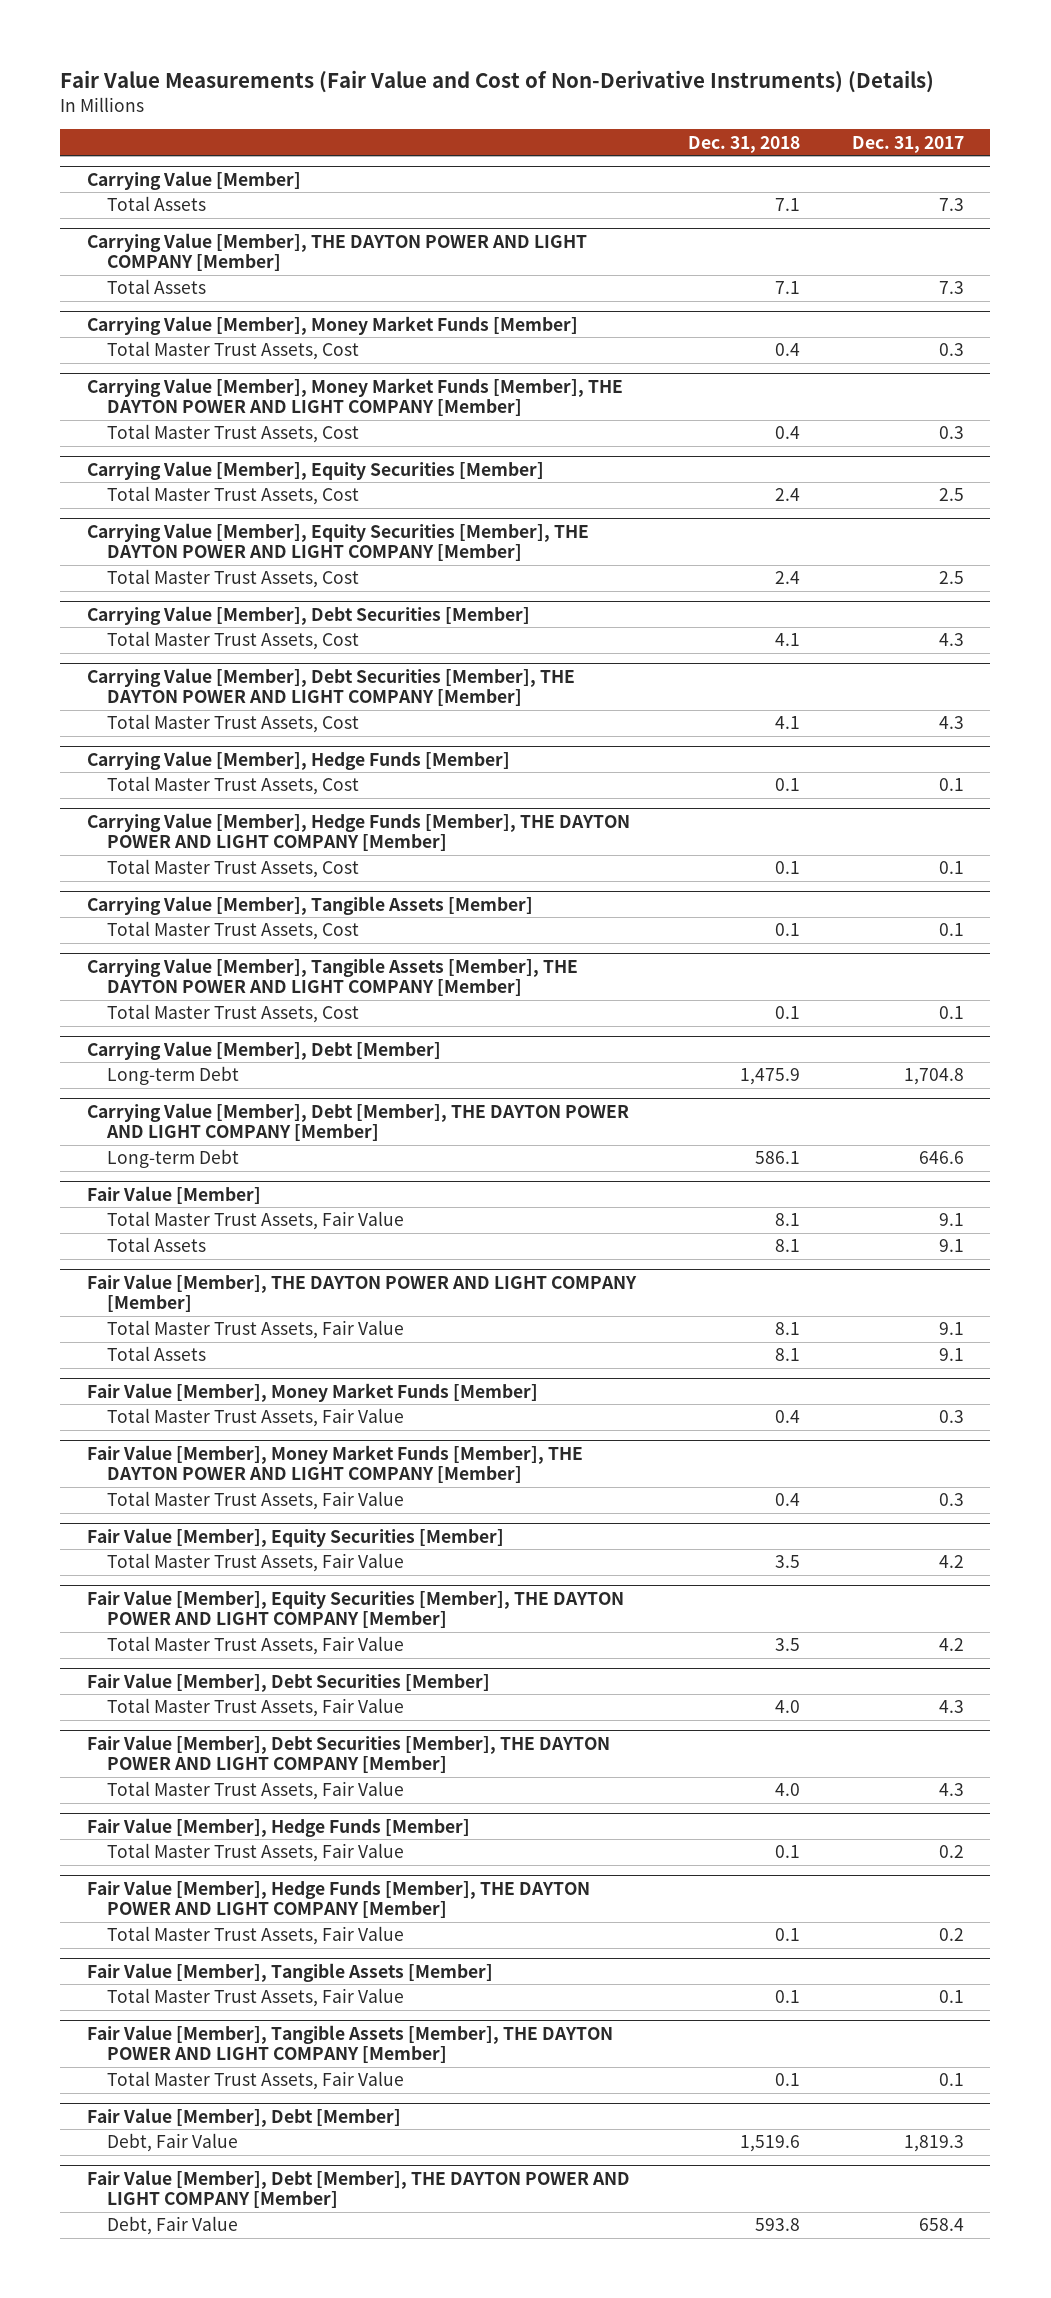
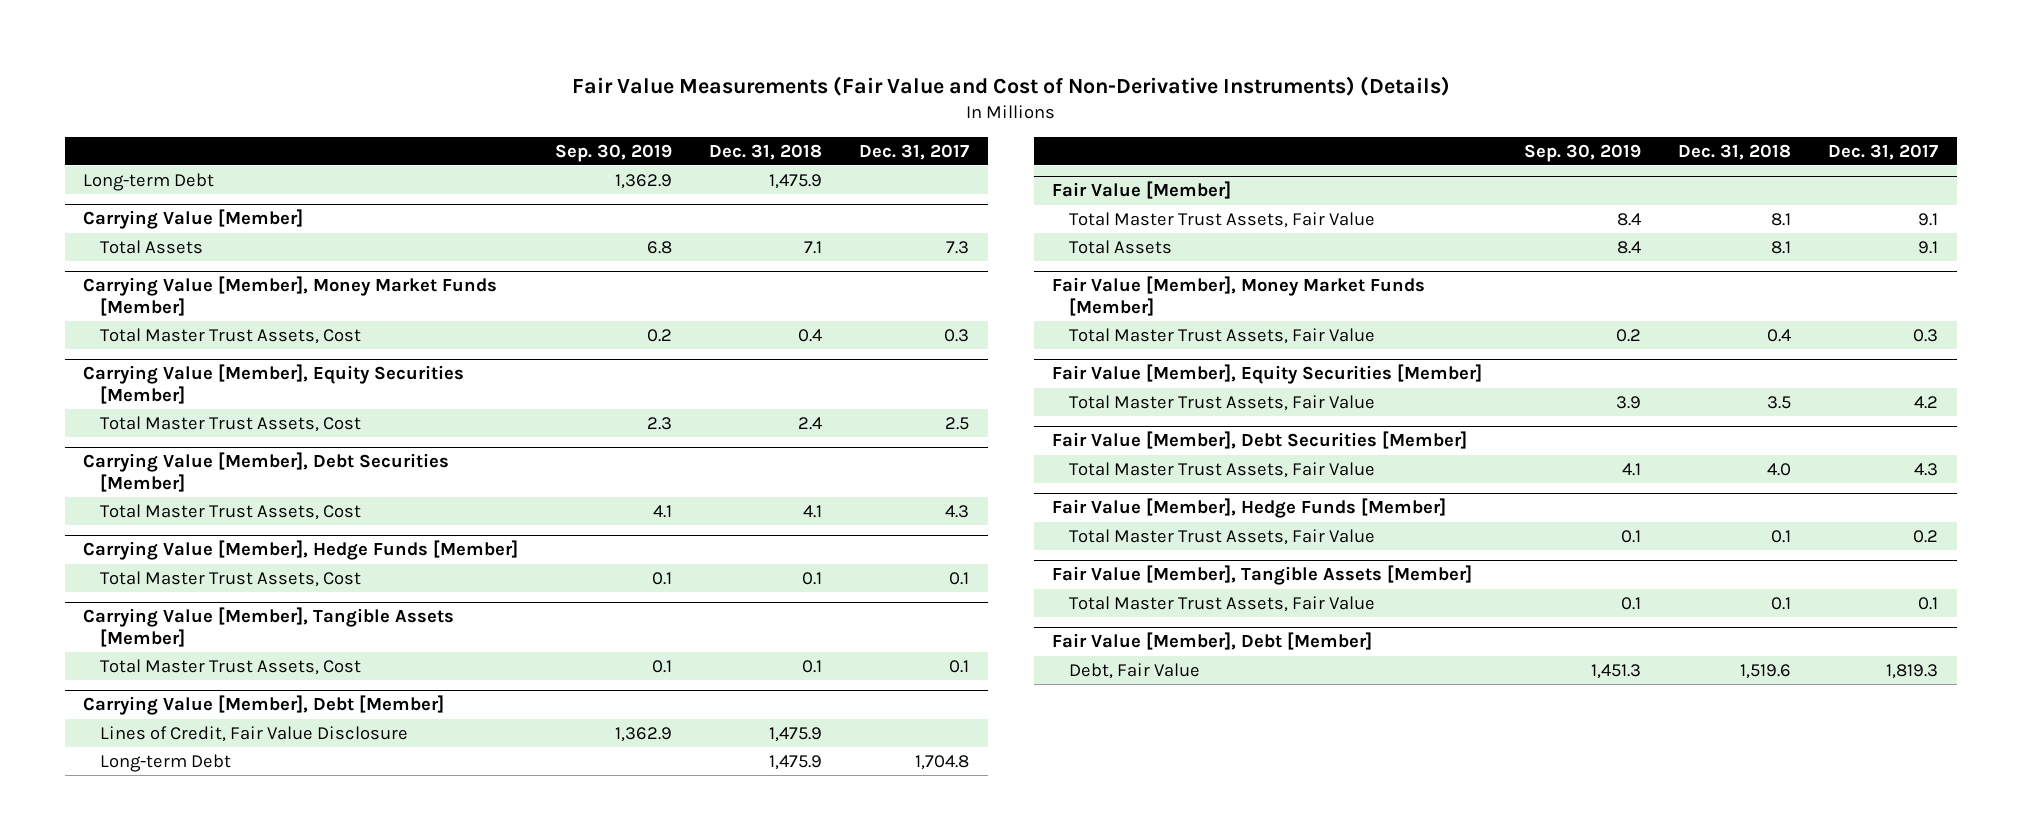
- | Dec. 31, 2018 | Dec. 31, 2017
+ | Sep. 30, 2019 | Dec. 31, 2018 | Dec. 31, 2017
+ Long-term Debt | 1,362.9 | 1,475.9 |
- Carrying Value [Member], THE DAYTON POWER AND LIGHT COMPANY [Member]
- Total Assets | 7.1 | 7.3
- Carrying Value [Member], Money Market Funds [Member], THE DAYTON POWER AND LIGHT COMPANY [Member]
- Total Master Trust Assets, Cost | 0.4 | 0.3
- Carrying Value [Member], Equity Securities [Member], THE DAYTON POWER AND LIGHT COMPANY [Member]
- Total Master Trust Assets, Cost | 2.4 | 2.5
- Carrying Value [Member], Debt Securities [Member], THE DAYTON POWER AND LIGHT COMPANY [Member]
- Total Master Trust Assets, Cost | 4.1 | 4.3
- Carrying Value [Member], Hedge Funds [Member], THE DAYTON POWER AND LIGHT COMPANY [Member]
- Total Master Trust Assets, Cost | 0.1 | 0.1
- Carrying Value [Member], Tangible Assets [Member], THE DAYTON POWER AND LIGHT COMPANY [Member]
- Total Master Trust Assets, Cost | 0.1 | 0.1
@ Carrying Value [Member], Debt [Member]
+ Lines of Credit, Fair Value Disclosure | 1,362.9 | 1,475.9 |
- Carrying Value [Member], Debt [Member], THE DAYTON POWER AND LIGHT COMPANY [Member]
- Long-term Debt | 586.1 | 646.6
- Fair Value [Member], THE DAYTON POWER AND LIGHT COMPANY [Member]
- Total Master Trust Assets, Fair Value | 8.1 | 9.1
- Total Assets | 8.1 | 9.1
- Fair Value [Member], Money Market Funds [Member], THE DAYTON POWER AND LIGHT COMPANY [Member]
- Total Master Trust Assets, Fair Value | 0.4 | 0.3
- Fair Value [Member], Equity Securities [Member], THE DAYTON POWER AND LIGHT COMPANY [Member]
- Total Master Trust Assets, Fair Value | 3.5 | 4.2
- Fair Value [Member], Debt Securities [Member], THE DAYTON POWER AND LIGHT COMPANY [Member]
- Total Master Trust Assets, Fair Value | 4.0 | 4.3
- Fair Value [Member], Hedge Funds [Member], THE DAYTON POWER AND LIGHT COMPANY [Member]
- Total Master Trust Assets, Fair Value | 0.1 | 0.2
- Fair Value [Member], Tangible Assets [Member], THE DAYTON POWER AND LIGHT COMPANY [Member]
- Total Master Trust Assets, Fair Value | 0.1 | 0.1
- Fair Value [Member], Debt [Member], THE DAYTON POWER AND LIGHT COMPANY [Member]
- Debt, Fair Value | 593.8 | 658.4

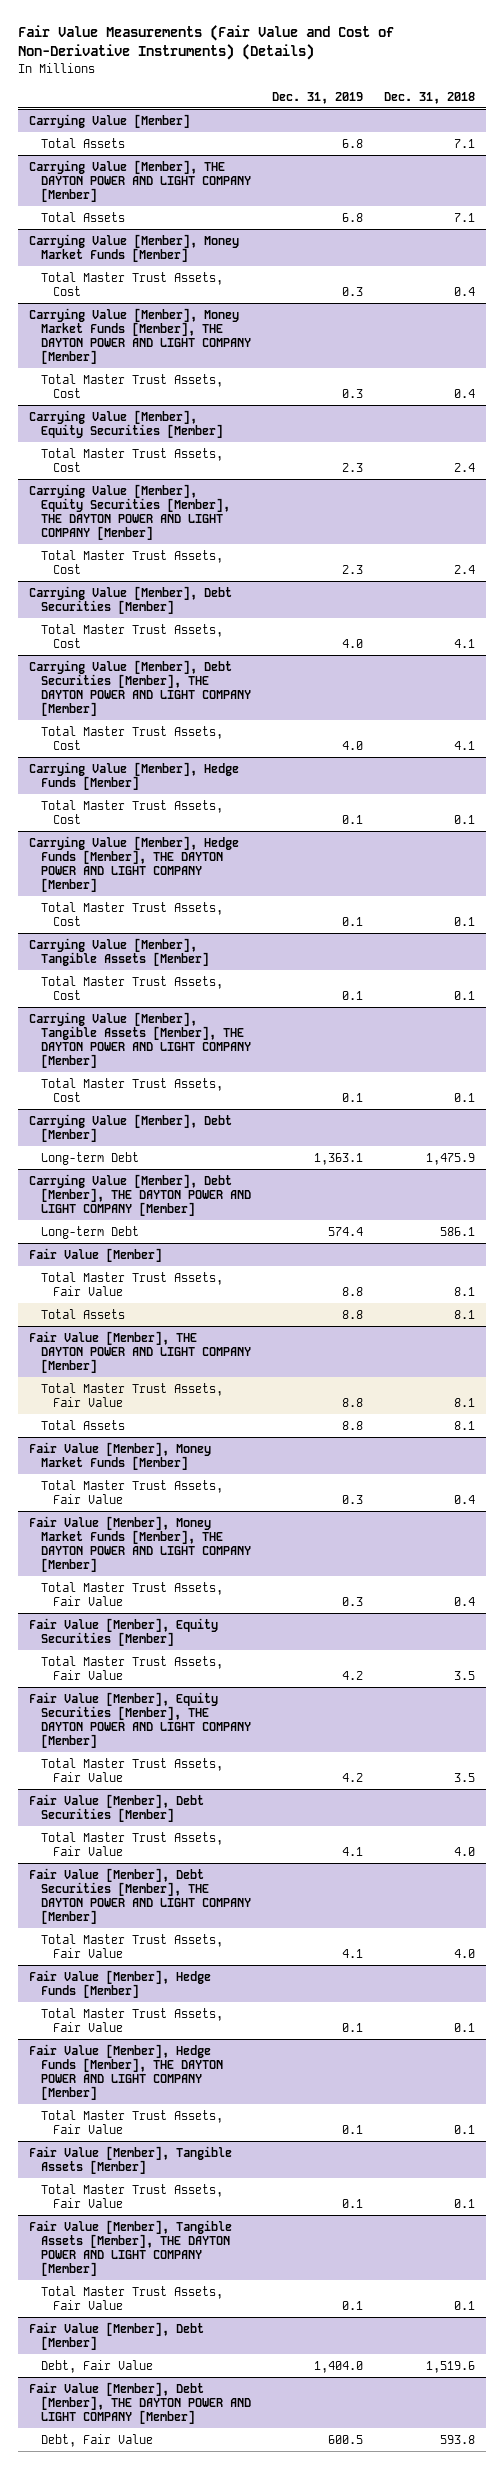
- | Sep. 30, 2019 | Dec. 31, 2018 | Dec. 31, 2017
+ | Dec. 31, 2019 | Dec. 31, 2018
- Long-term Debt | 1,362.9 | 1,475.9 |
+ Carrying Value [Member], THE DAYTON POWER AND LIGHT COMPANY [Member]
+ Total Assets | 6.8 | 7.1
+ Carrying Value [Member], Money Market Funds [Member], THE DAYTON POWER AND LIGHT COMPANY [Member]
+ Total Master Trust Assets, Cost | 0.3 | 0.4
+ Carrying Value [Member], Equity Securities [Member], THE DAYTON POWER AND LIGHT COMPANY [Member]
+ Total Master Trust Assets, Cost | 2.3 | 2.4
+ Carrying Value [Member], Debt Securities [Member], THE DAYTON POWER AND LIGHT COMPANY [Member]
+ Total Master Trust Assets, Cost | 4.0 | 4.1
+ Carrying Value [Member], Hedge Funds [Member], THE DAYTON POWER AND LIGHT COMPANY [Member]
+ Total Master Trust Assets, Cost | 0.1 | 0.1
+ Carrying Value [Member], Tangible Assets [Member], THE DAYTON POWER AND LIGHT COMPANY [Member]
+ Total Master Trust Assets, Cost | 0.1 | 0.1
@ Carrying Value [Member], Debt [Member]
- Lines of Credit, Fair Value Disclosure | 1,362.9 | 1,475.9 |
+ Carrying Value [Member], Debt [Member], THE DAYTON POWER AND LIGHT COMPANY [Member]
+ Long-term Debt | 574.4 | 586.1
+ Fair Value [Member], THE DAYTON POWER AND LIGHT COMPANY [Member]
+ Total Master Trust Assets, Fair Value | 8.8 | 8.1
+ Total Assets | 8.8 | 8.1
+ Fair Value [Member], Money Market Funds [Member], THE DAYTON POWER AND LIGHT COMPANY [Member]
+ Total Master Trust Assets, Fair Value | 0.3 | 0.4
+ Fair Value [Member], Equity Securities [Member], THE DAYTON POWER AND LIGHT COMPANY [Member]
+ Total Master Trust Assets, Fair Value | 4.2 | 3.5
+ Fair Value [Member], Debt Securities [Member], THE DAYTON POWER AND LIGHT COMPANY [Member]
+ Total Master Trust Assets, Fair Value | 4.1 | 4.0
+ Fair Value [Member], Hedge Funds [Member], THE DAYTON POWER AND LIGHT COMPANY [Member]
+ Total Master Trust Assets, Fair Value | 0.1 | 0.1
+ Fair Value [Member], Tangible Assets [Member], THE DAYTON POWER AND LIGHT COMPANY [Member]
+ Total Master Trust Assets, Fair Value | 0.1 | 0.1
+ Fair Value [Member], Debt [Member], THE DAYTON POWER AND LIGHT COMPANY [Member]
+ Debt, Fair Value | 600.5 | 593.8

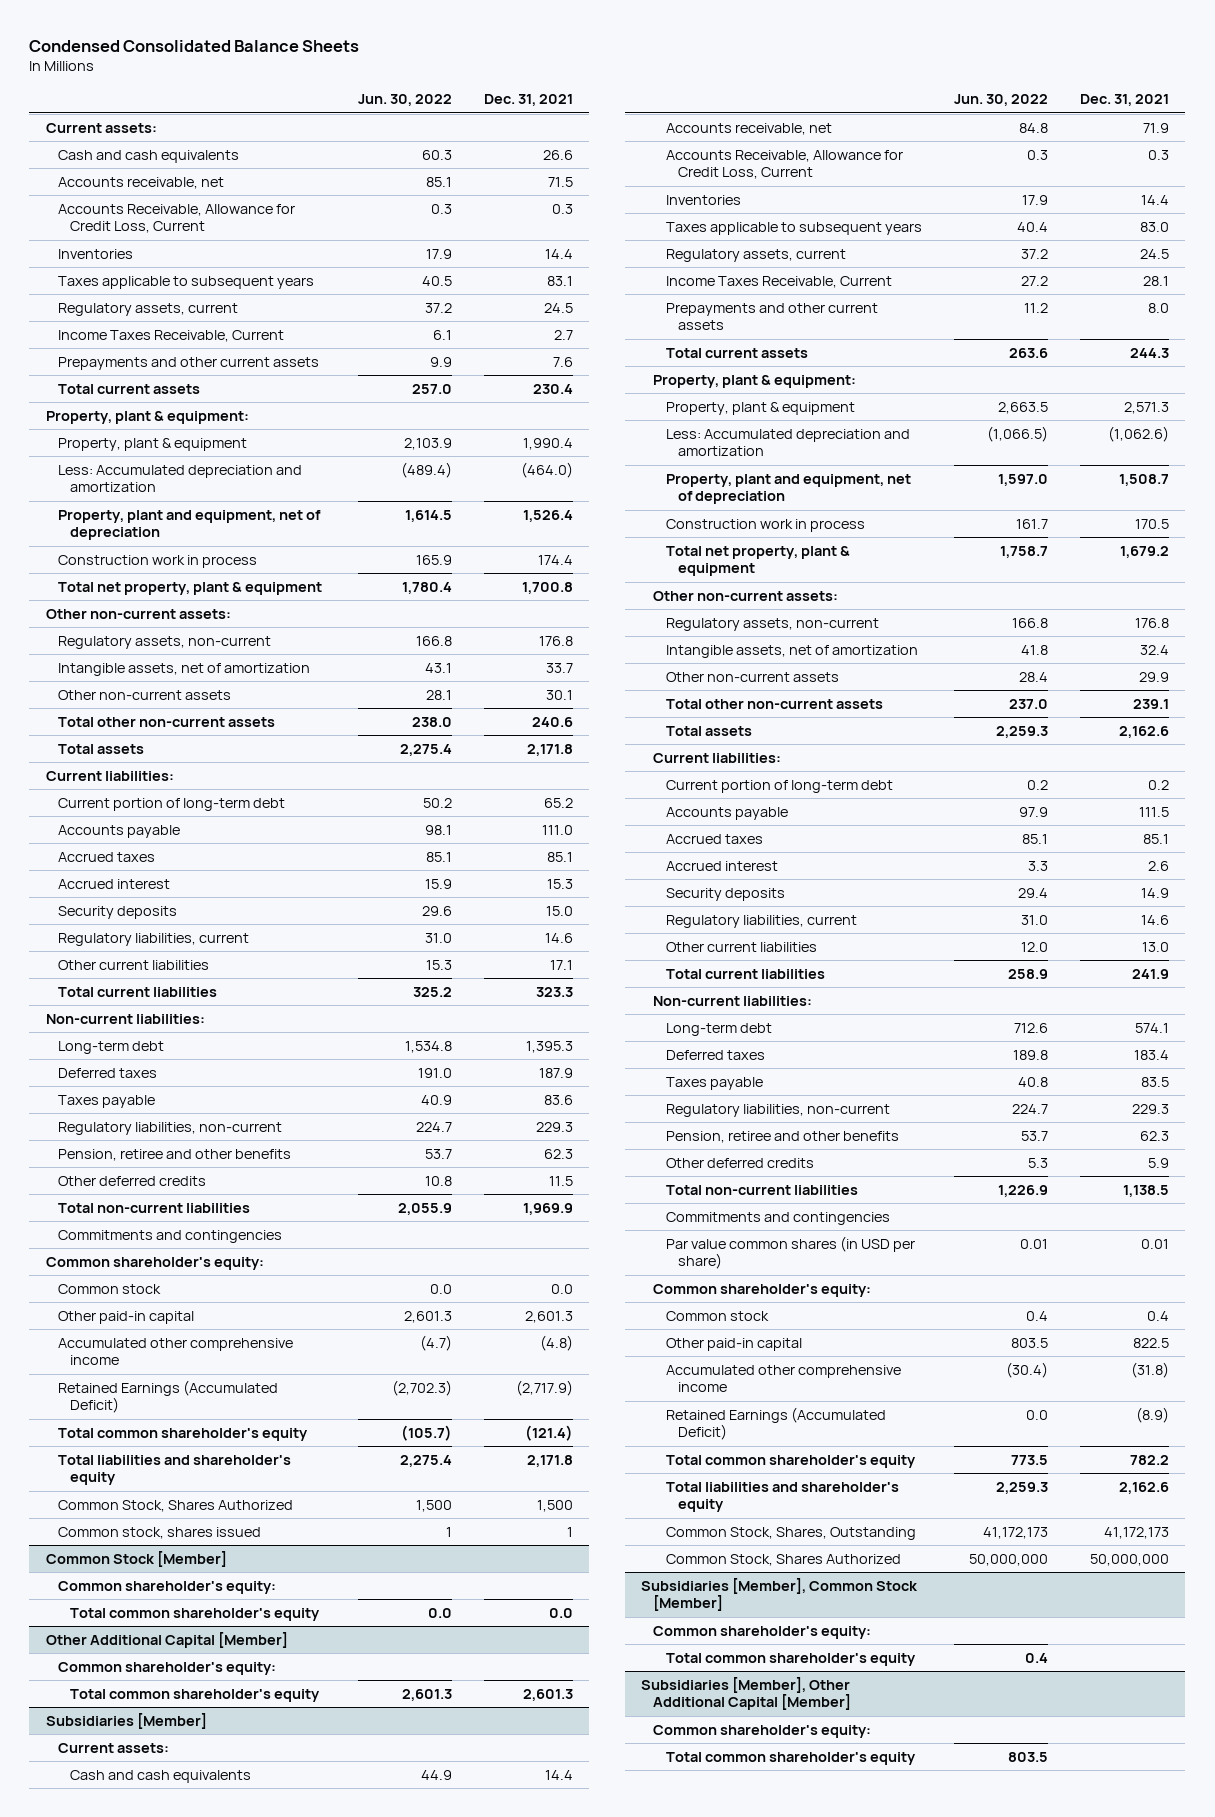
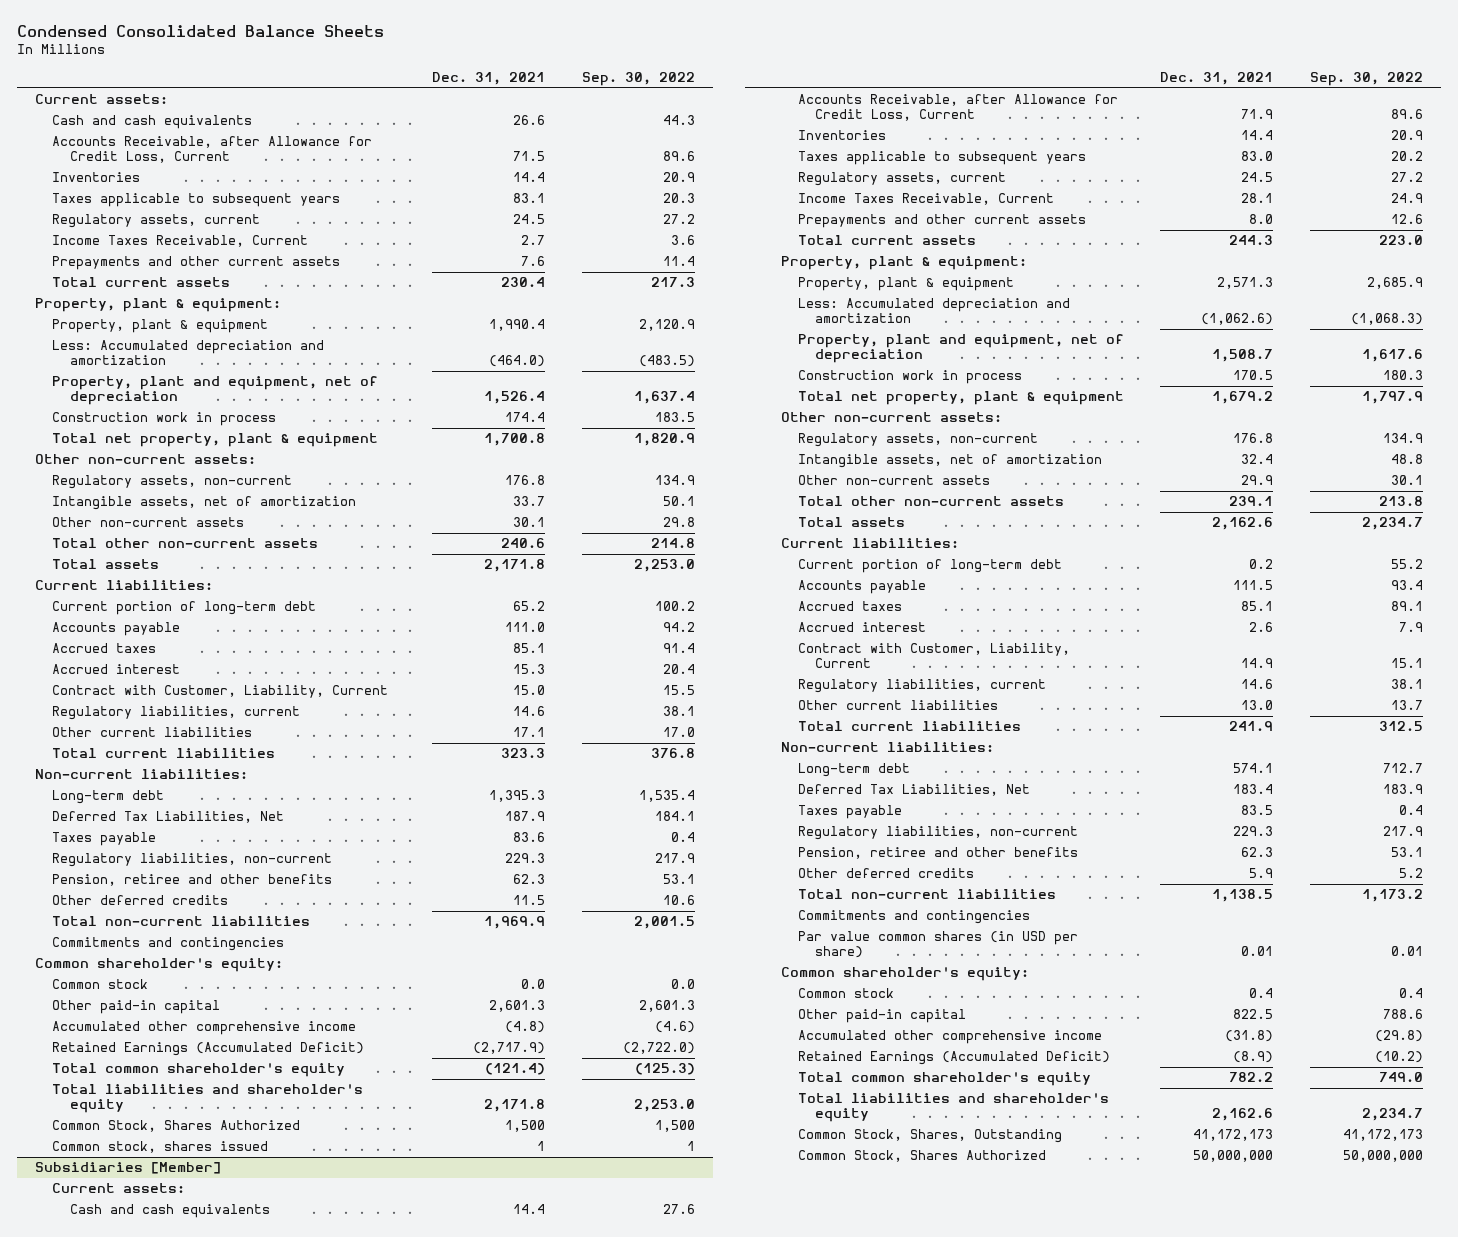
- | Jun. 30, 2022 | Dec. 31, 2021
+ | Dec. 31, 2021 | Sep. 30, 2022
- Accounts receivable, net | 85.1 | 71.5
- Accounts Receivable, Allowance for Credit Loss, Current | 0.3 | 0.3
+ Accounts Receivable, after Allowance for Credit Loss, Current | 71.5 | 89.6
- Security deposits | 29.6 | 15.0
+ Contract with Customer, Liability, Current | 15.0 | 15.5
- Deferred taxes | 191.0 | 187.9
+ Deferred Tax Liabilities, Net | 187.9 | 184.1
- Common Stock [Member]
- Common shareholder's equity:
- Total common shareholder's equity | 0.0 | 0.0
- Other Additional Capital [Member]
- Common shareholder's equity:
- Total common shareholder's equity | 2,601.3 | 2,601.3
@ Subsidiaries [Member]
- Accounts receivable, net | 84.8 | 71.9
- Accounts Receivable, Allowance for Credit Loss, Current | 0.3 | 0.3
+ Accounts Receivable, after Allowance for Credit Loss, Current | 71.9 | 89.6
- Security deposits | 29.4 | 14.9
+ Contract with Customer, Liability, Current | 14.9 | 15.1
- Deferred taxes | 189.8 | 183.4
+ Deferred Tax Liabilities, Net | 183.4 | 183.9
- Subsidiaries [Member], Common Stock [Member]
- Common shareholder's equity:
- Total common shareholder's equity | 0.4 |
- Subsidiaries [Member], Other Additional Capital [Member]
- Common shareholder's equity:
- Total common shareholder's equity | 803.5 |

